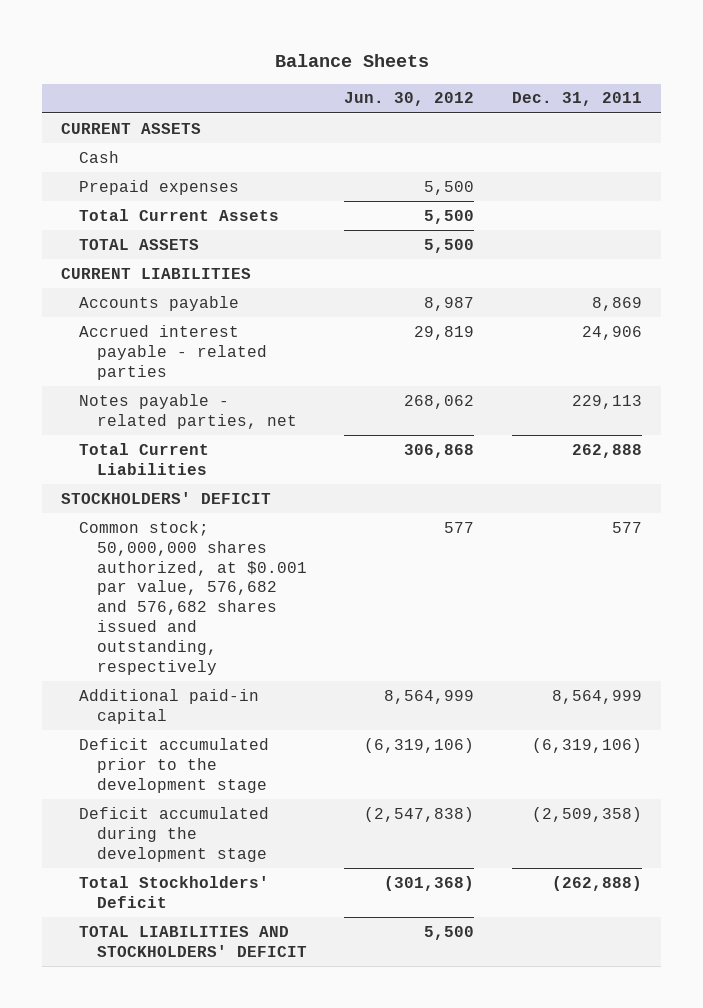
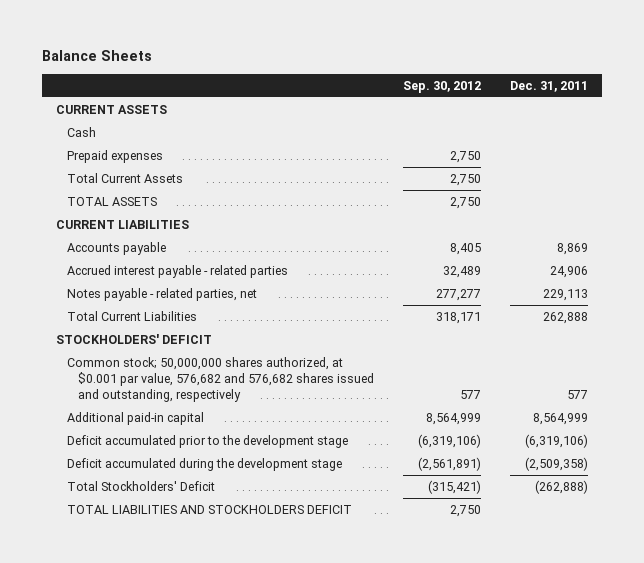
- | Jun. 30, 2012 | Dec. 31, 2011
+ | Sep. 30, 2012 | Dec. 31, 2011
- TOTAL LIABILITIES AND STOCKHOLDERS' DEFICIT | 5,500 |
+ TOTAL LIABILITIES AND STOCKHOLDERS DEFICIT | 2,750 |

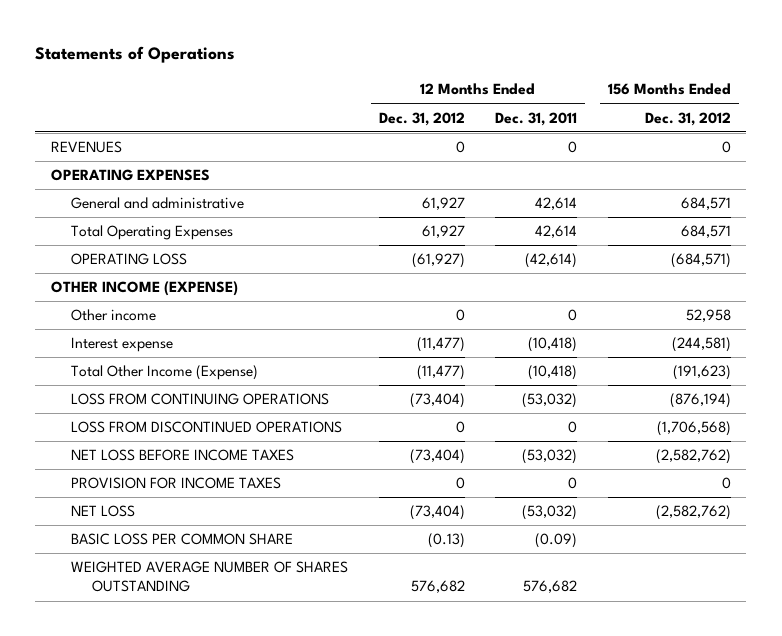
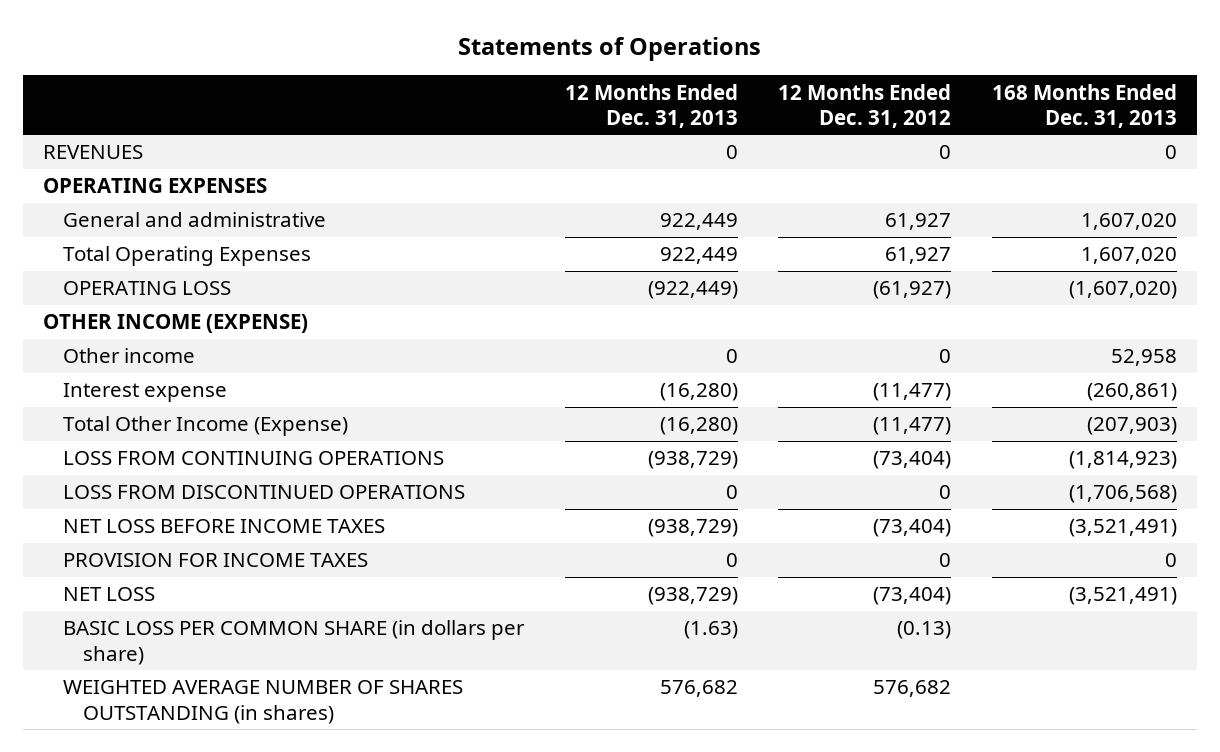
- | 12 Months Ended Dec. 31, 2012 | 12 Months Ended Dec. 31, 2011 | 156 Months Ended Dec. 31, 2012
+ | 12 Months Ended Dec. 31, 2013 | 12 Months Ended Dec. 31, 2012 | 168 Months Ended Dec. 31, 2013
- BASIC LOSS PER COMMON SHARE | (0.13) | (0.09) |
- WEIGHTED AVERAGE NUMBER OF SHARES OUTSTANDING | 576,682 | 576,682 |
+ BASIC LOSS PER COMMON SHARE (in dollars per share) | (1.63) | (0.13) |
+ WEIGHTED AVERAGE NUMBER OF SHARES OUTSTANDING (in shares) | 576,682 | 576,682 |

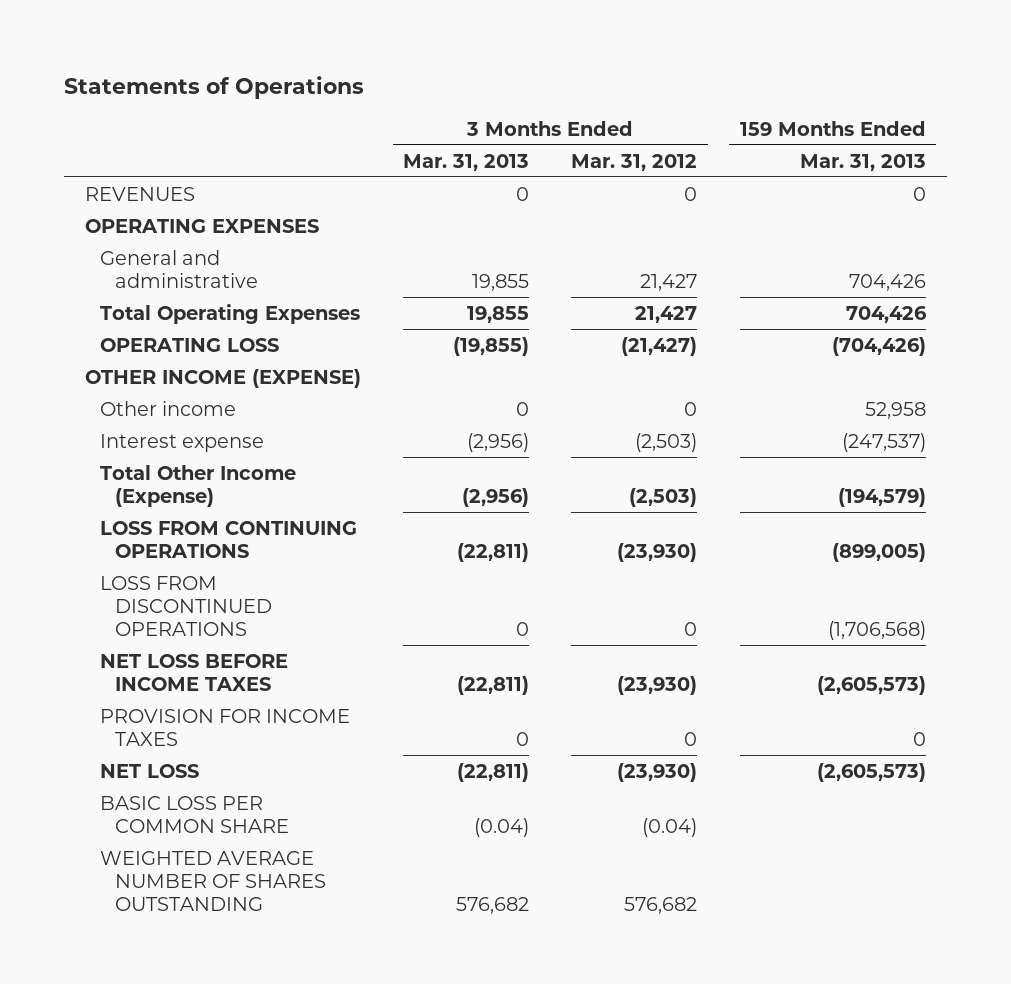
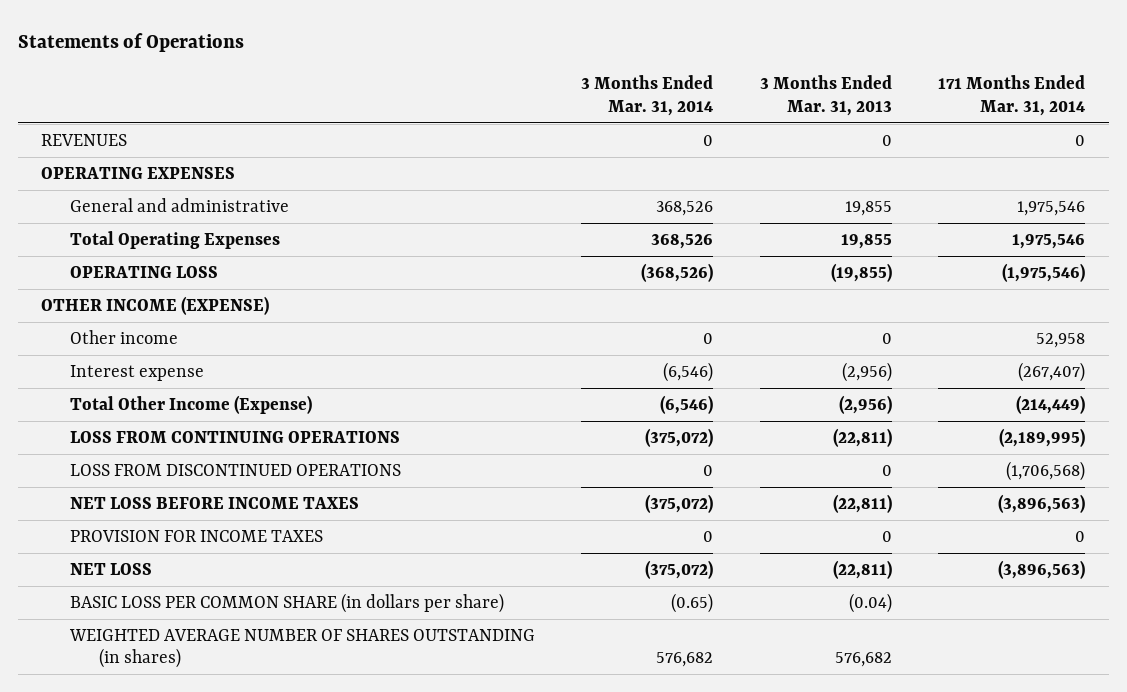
- | 3 Months Ended Mar. 31, 2013 | 3 Months Ended Mar. 31, 2012 | 159 Months Ended Mar. 31, 2013
+ | 3 Months Ended Mar. 31, 2014 | 3 Months Ended Mar. 31, 2013 | 171 Months Ended Mar. 31, 2014
- BASIC LOSS PER COMMON SHARE | (0.04) | (0.04) |
- WEIGHTED AVERAGE NUMBER OF SHARES OUTSTANDING | 576,682 | 576,682 |
+ BASIC LOSS PER COMMON SHARE (in dollars per share) | (0.65) | (0.04) |
+ WEIGHTED AVERAGE NUMBER OF SHARES OUTSTANDING (in shares) | 576,682 | 576,682 |

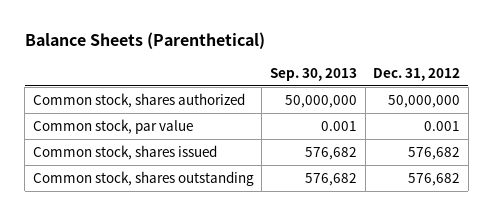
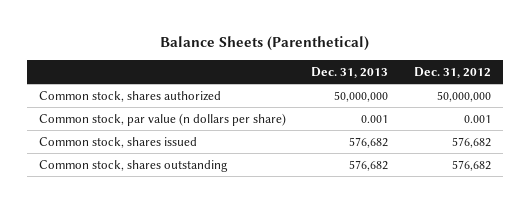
- | Sep. 30, 2013 | Dec. 31, 2012
+ | Dec. 31, 2013 | Dec. 31, 2012
- Common stock, par value | 0.001 | 0.001
+ Common stock, par value (n dollars per share) | 0.001 | 0.001

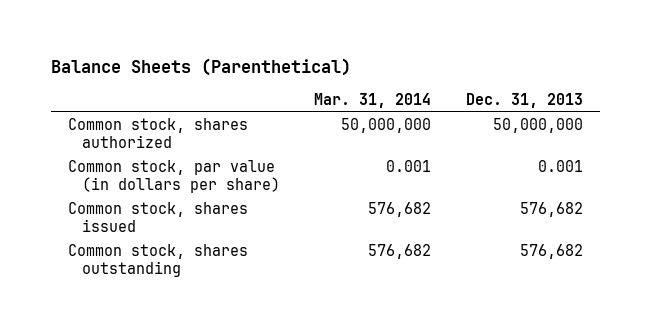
- | Dec. 31, 2013 | Dec. 31, 2012
+ | Mar. 31, 2014 | Dec. 31, 2013
- Common stock, par value (n dollars per share) | 0.001 | 0.001
+ Common stock, par value (in dollars per share) | 0.001 | 0.001

